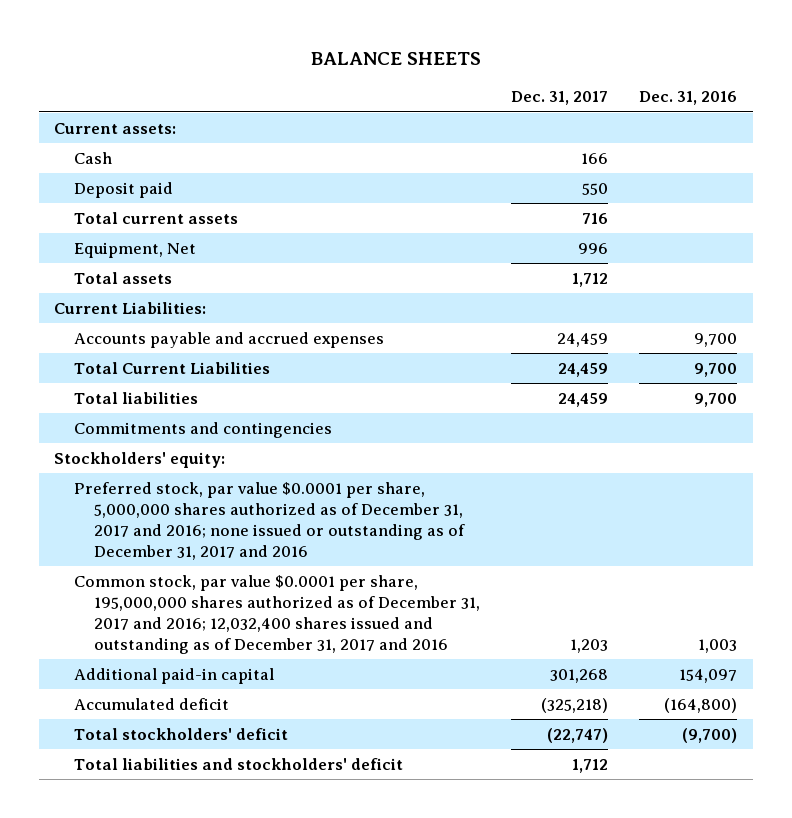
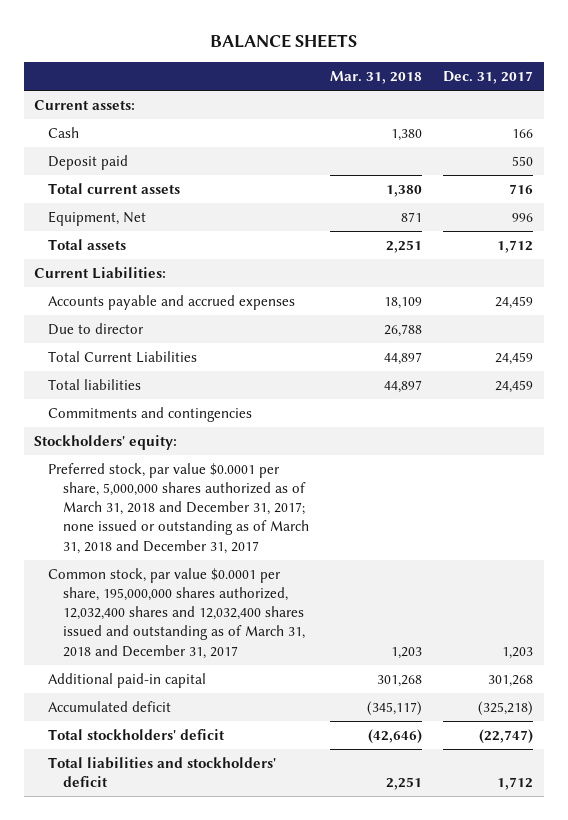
- | Dec. 31, 2017 | Dec. 31, 2016
+ | Mar. 31, 2018 | Dec. 31, 2017
+ Due to director | 26,788 |
- Preferred stock, par value $0.0001 per share, 5,000,000 shares authorized as of December 31, 2017 and 2016; none issued or outstanding as of December 31, 2017 and 2016
- Common stock, par value $0.0001 per share, 195,000,000 shares authorized as of December 31, 2017 and 2016; 12,032,400 shares issued and outstanding as of December 31, 2017 and 2016 | 1,203 | 1,003
+ Preferred stock, par value $0.0001 per share, 5,000,000 shares authorized as of March 31, 2018 and December 31, 2017; none issued or outstanding as of March 31, 2018 and December 31, 2017
+ Common stock, par value $0.0001 per share, 195,000,000 shares authorized, 12,032,400 shares and 12,032,400 shares issued and outstanding as of March 31, 2018 and December 31, 2017 | 1,203 | 1,203

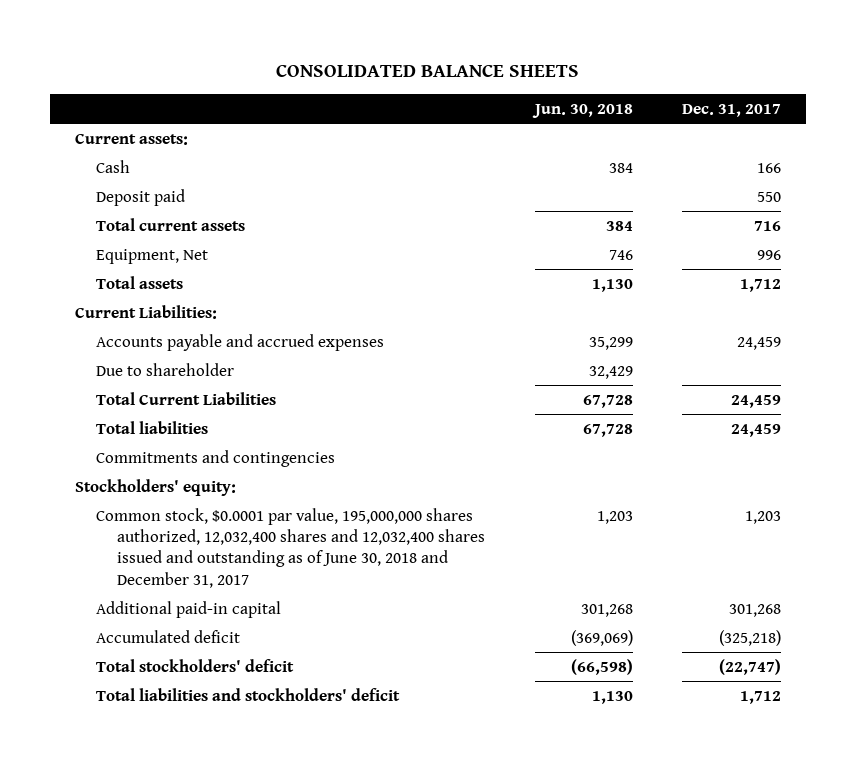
- BALANCE SHEETS
+ CONSOLIDATED BALANCE SHEETS
- | Mar. 31, 2018 | Dec. 31, 2017
+ | Jun. 30, 2018 | Dec. 31, 2017
- Due to director | 26,788 |
+ Due to shareholder | 32,429 |
- Preferred stock, par value $0.0001 per share, 5,000,000 shares authorized as of March 31, 2018 and December 31, 2017; none issued or outstanding as of March 31, 2018 and December 31, 2017
- Common stock, par value $0.0001 per share, 195,000,000 shares authorized, 12,032,400 shares and 12,032,400 shares issued and outstanding as of March 31, 2018 and December 31, 2017 | 1,203 | 1,203
+ Common stock, $0.0001 par value, 195,000,000 shares authorized, 12,032,400 shares and 12,032,400 shares issued and outstanding as of June 30, 2018 and December 31, 2017 | 1,203 | 1,203

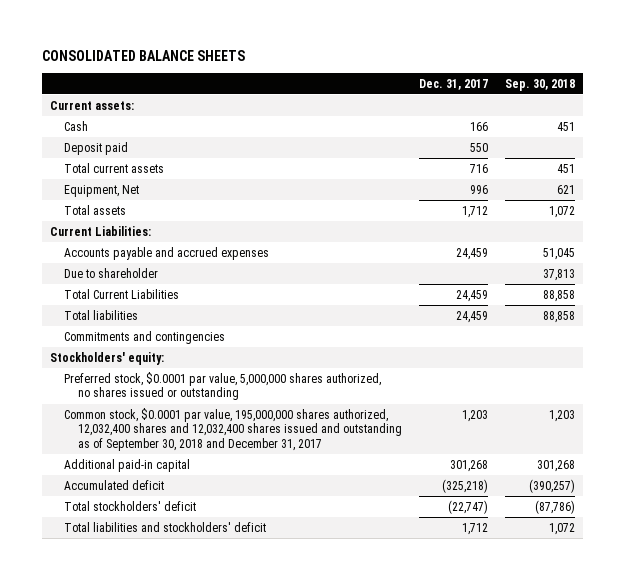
- | Jun. 30, 2018 | Dec. 31, 2017
+ | Dec. 31, 2017 | Sep. 30, 2018
- Common stock, $0.0001 par value, 195,000,000 shares authorized, 12,032,400 shares and 12,032,400 shares issued and outstanding as of June 30, 2018 and December 31, 2017 | 1,203 | 1,203
+ Preferred stock, $0.0001 par value, 5,000,000 shares authorized, no shares issued or outstanding
+ Common stock, $0.0001 par value, 195,000,000 shares authorized, 12,032,400 shares and 12,032,400 shares issued and outstanding as of September 30, 2018 and December 31, 2017 | 1,203 | 1,203

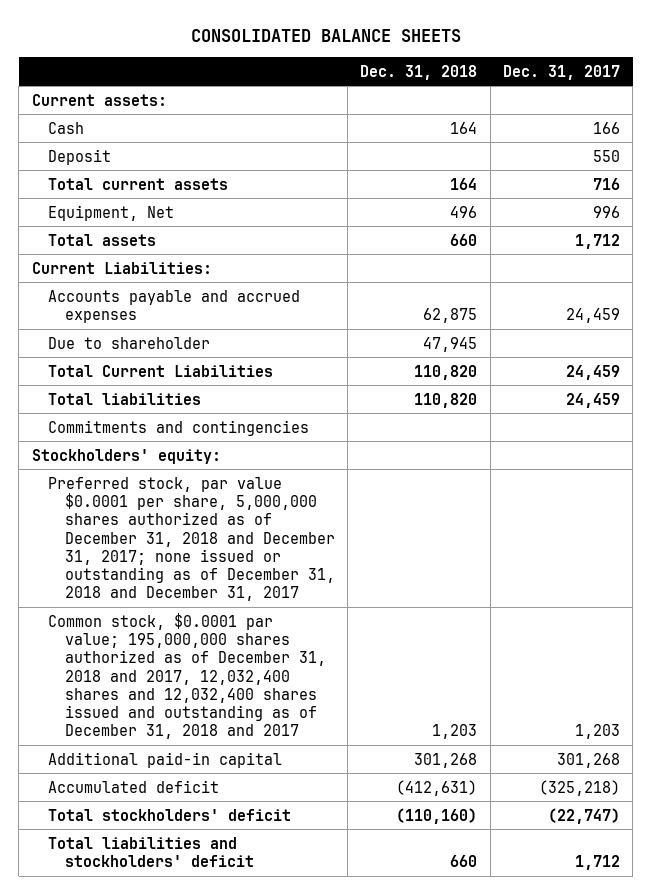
- | Dec. 31, 2017 | Sep. 30, 2018
+ | Dec. 31, 2018 | Dec. 31, 2017
- Deposit paid | 550 |
+ Deposit | | 550
- Preferred stock, $0.0001 par value, 5,000,000 shares authorized, no shares issued or outstanding
- Common stock, $0.0001 par value, 195,000,000 shares authorized, 12,032,400 shares and 12,032,400 shares issued and outstanding as of September 30, 2018 and December 31, 2017 | 1,203 | 1,203
+ Preferred stock, par value $0.0001 per share, 5,000,000 shares authorized as of December 31, 2018 and December 31, 2017; none issued or outstanding as of December 31, 2018 and December 31, 2017
+ Common stock, $0.0001 par value; 195,000,000 shares authorized as of December 31, 2018 and 2017, 12,032,400 shares and 12,032,400 shares issued and outstanding as of December 31, 2018 and 2017 | 1,203 | 1,203

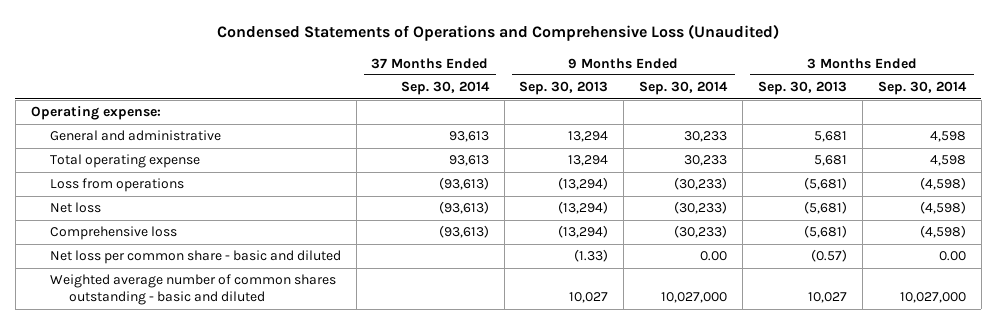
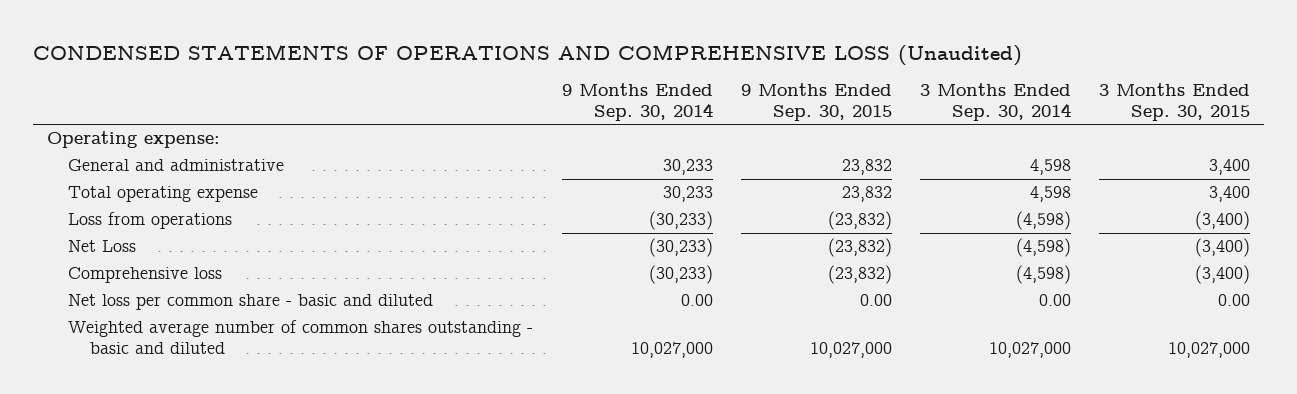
- Condensed Statements of Operations and Comprehensive Loss (Unaudited)
+ CONDENSED STATEMENTS OF OPERATIONS AND COMPREHENSIVE LOSS (Unaudited)
- | 37 Months Ended Sep. 30, 2014 | 9 Months Ended Sep. 30, 2013 | 9 Months Ended Sep. 30, 2014 | 3 Months Ended Sep. 30, 2013 | 3 Months Ended Sep. 30, 2014
+ | 9 Months Ended Sep. 30, 2014 | 9 Months Ended Sep. 30, 2015 | 3 Months Ended Sep. 30, 2014 | 3 Months Ended Sep. 30, 2015
- Net loss | (93,613) | (13,294) | (30,233) | (5,681) | (4,598)
+ Net Loss | (30,233) | (23,832) | (4,598) | (3,400)

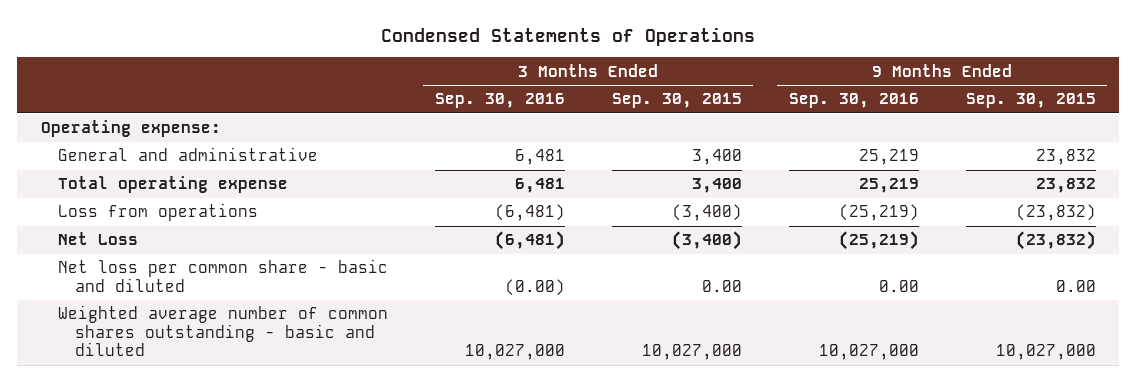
- CONDENSED STATEMENTS OF OPERATIONS AND COMPREHENSIVE LOSS (Unaudited)
+ Condensed Statements of Operations
- | 9 Months Ended Sep. 30, 2014 | 9 Months Ended Sep. 30, 2015 | 3 Months Ended Sep. 30, 2014 | 3 Months Ended Sep. 30, 2015
+ | 3 Months Ended Sep. 30, 2016 | 3 Months Ended Sep. 30, 2015 | 9 Months Ended Sep. 30, 2016 | 9 Months Ended Sep. 30, 2015
- Comprehensive loss | (30,233) | (23,832) | (4,598) | (3,400)

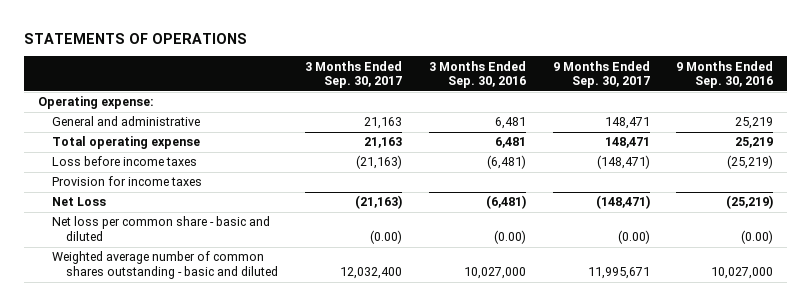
- Condensed Statements of Operations
+ STATEMENTS OF OPERATIONS
- | 3 Months Ended Sep. 30, 2016 | 3 Months Ended Sep. 30, 2015 | 9 Months Ended Sep. 30, 2016 | 9 Months Ended Sep. 30, 2015
+ | 3 Months Ended Sep. 30, 2017 | 3 Months Ended Sep. 30, 2016 | 9 Months Ended Sep. 30, 2017 | 9 Months Ended Sep. 30, 2016
- Loss from operations | (6,481) | (3,400) | (25,219) | (23,832)
+ Loss before income taxes | (21,163) | (6,481) | (148,471) | (25,219)
+ Provision for income taxes
- Net loss per common share - basic and diluted | (0.00) | 0.00 | 0.00 | 0.00
+ Net loss per common share - basic and diluted | (0.00) | (0.00) | (0.00) | (0.00)

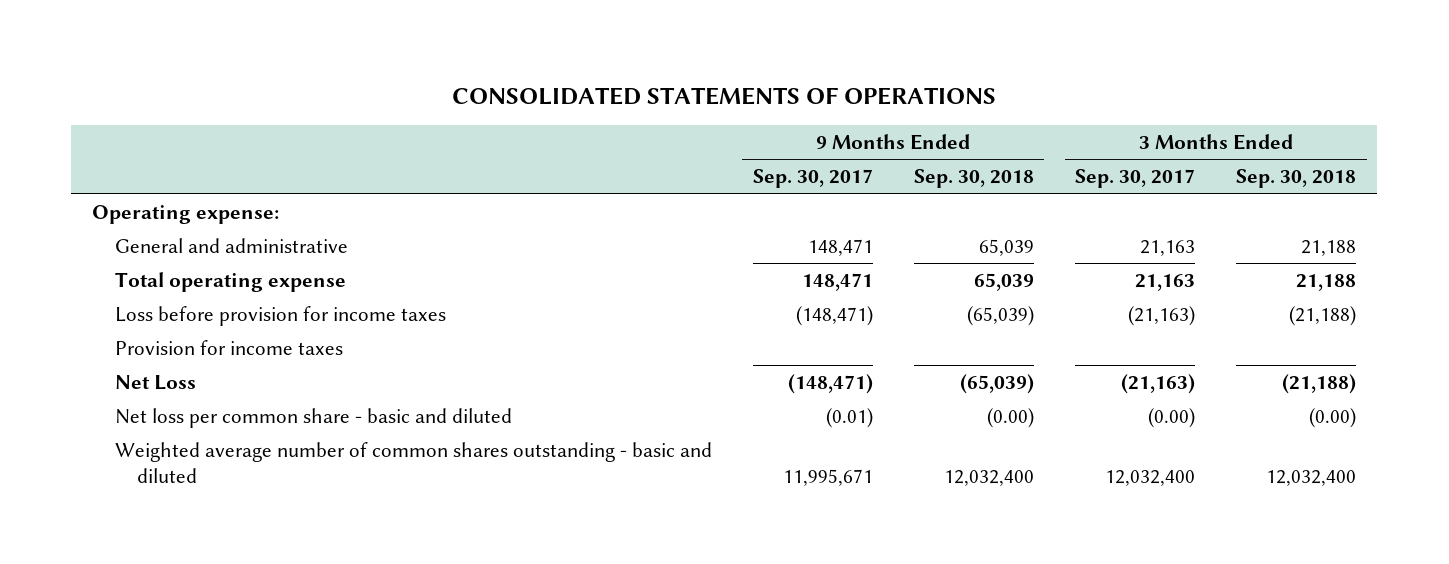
- STATEMENTS OF OPERATIONS
+ CONSOLIDATED STATEMENTS OF OPERATIONS
- | 3 Months Ended Sep. 30, 2017 | 3 Months Ended Sep. 30, 2016 | 9 Months Ended Sep. 30, 2017 | 9 Months Ended Sep. 30, 2016
+ | 9 Months Ended Sep. 30, 2017 | 9 Months Ended Sep. 30, 2018 | 3 Months Ended Sep. 30, 2017 | 3 Months Ended Sep. 30, 2018
- Loss before income taxes | (21,163) | (6,481) | (148,471) | (25,219)
+ Loss before provision for income taxes | (148,471) | (65,039) | (21,163) | (21,188)
- Net loss per common share - basic and diluted | (0.00) | (0.00) | (0.00) | (0.00)
+ Net loss per common share - basic and diluted | (0.01) | (0.00) | (0.00) | (0.00)

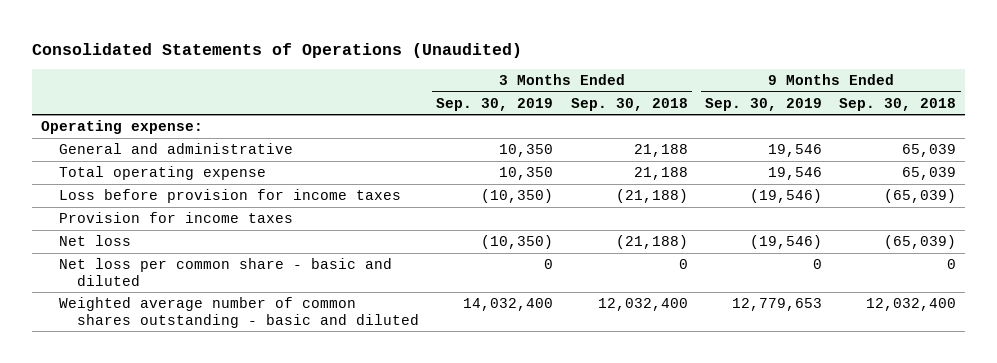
- CONSOLIDATED STATEMENTS OF OPERATIONS
+ Consolidated Statements of Operations (Unaudited)
- | 9 Months Ended Sep. 30, 2017 | 9 Months Ended Sep. 30, 2018 | 3 Months Ended Sep. 30, 2017 | 3 Months Ended Sep. 30, 2018
+ | 3 Months Ended Sep. 30, 2019 | 3 Months Ended Sep. 30, 2018 | 9 Months Ended Sep. 30, 2019 | 9 Months Ended Sep. 30, 2018
- Net Loss | (148,471) | (65,039) | (21,163) | (21,188)
- Net loss per common share - basic and diluted | (0.01) | (0.00) | (0.00) | (0.00)
+ Net loss | (10,350) | (21,188) | (19,546) | (65,039)
+ Net loss per common share - basic and diluted | 0 | 0 | 0 | 0

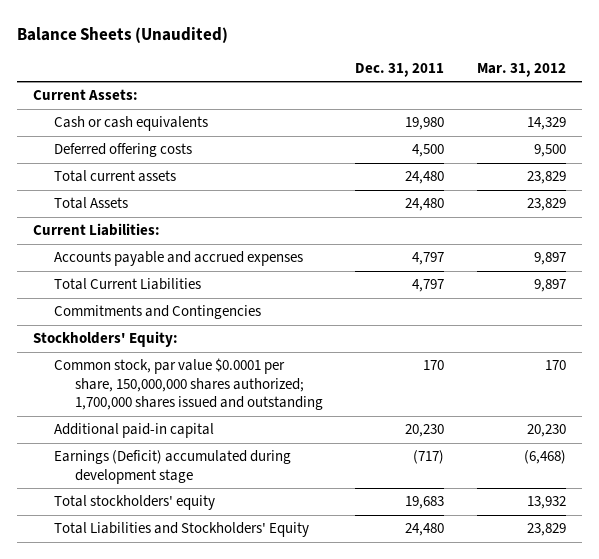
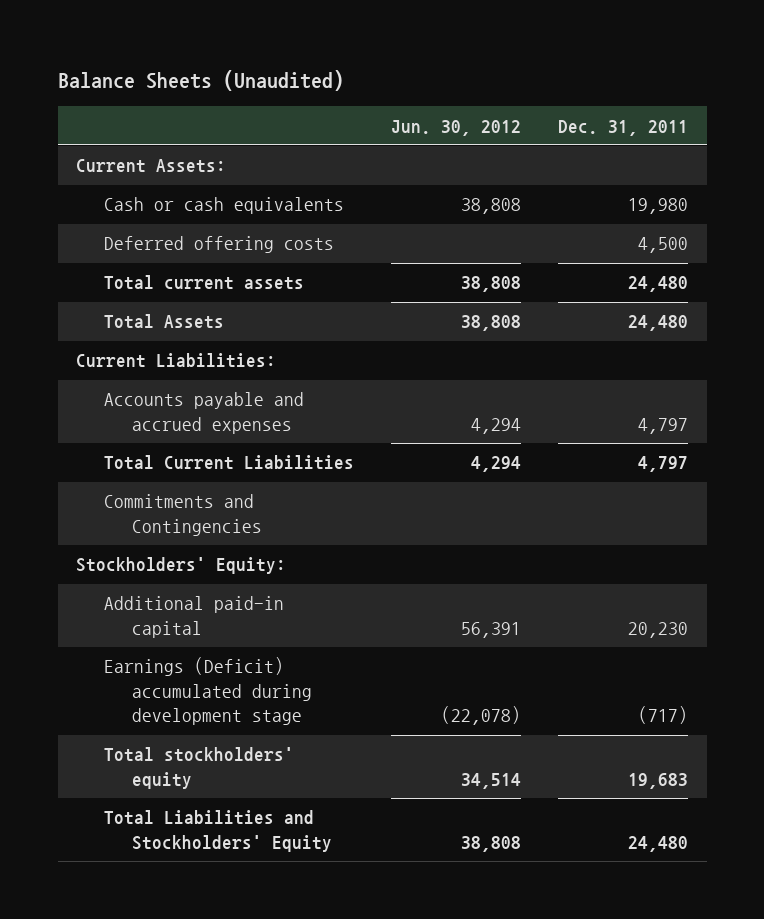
- | Dec. 31, 2011 | Mar. 31, 2012
+ | Jun. 30, 2012 | Dec. 31, 2011
- Common stock, par value $0.0001 per share, 150,000,000 shares authorized; 1,700,000 shares issued and outstanding | 170 | 170

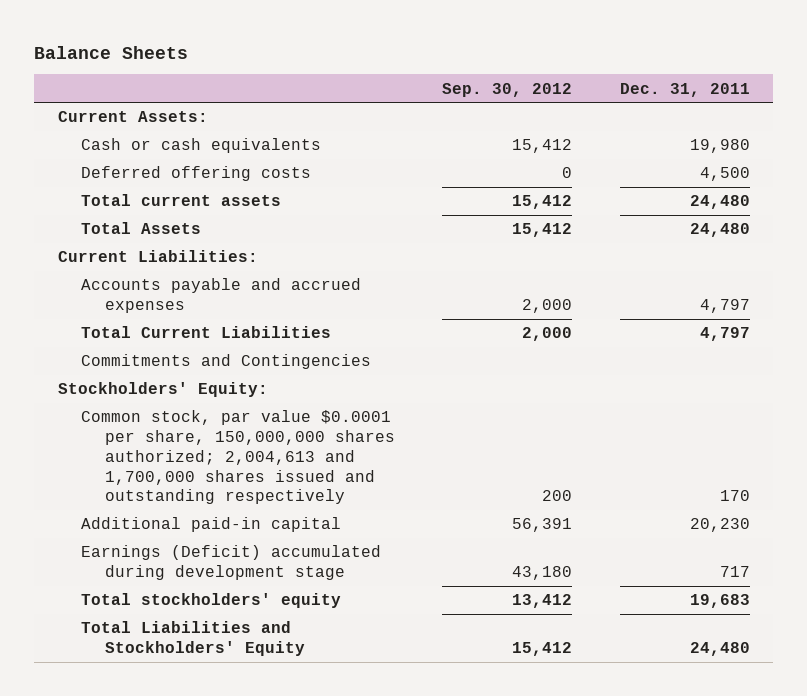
- Balance Sheets (Unaudited)
+ Balance Sheets
- | Jun. 30, 2012 | Dec. 31, 2011
+ | Sep. 30, 2012 | Dec. 31, 2011
+ Common stock, par value $0.0001 per share, 150,000,000 shares authorized; 2,004,613 and 1,700,000 shares issued and outstanding respectively | 200 | 170
- Earnings (Deficit) accumulated during development stage | (22,078) | (717)
+ Earnings (Deficit) accumulated during development stage | 43,180 | 717

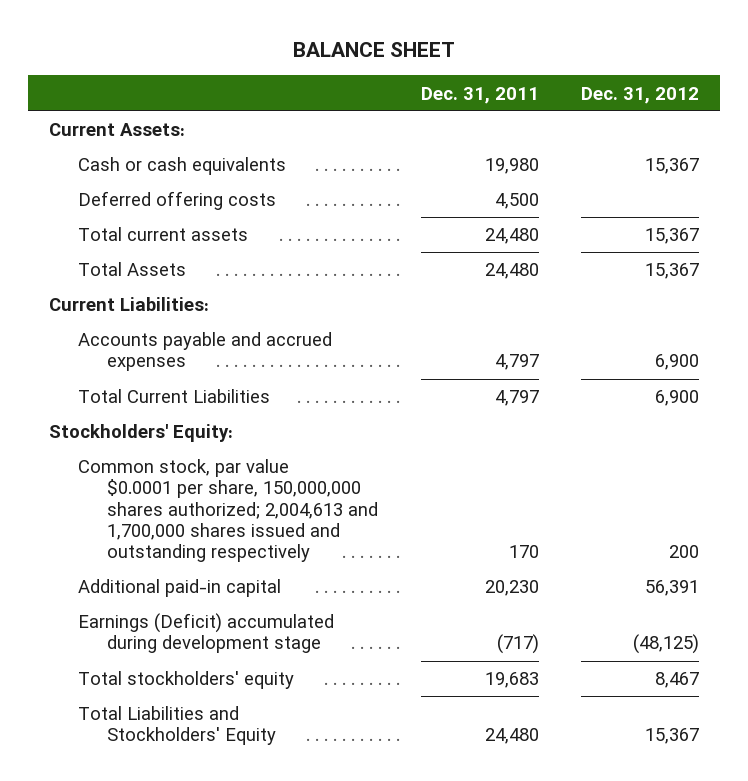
- Balance Sheets
+ BALANCE SHEET
- | Sep. 30, 2012 | Dec. 31, 2011
+ | Dec. 31, 2011 | Dec. 31, 2012
- Commitments and Contingencies
- Earnings (Deficit) accumulated during development stage | 43,180 | 717
+ Earnings (Deficit) accumulated during development stage | (717) | (48,125)

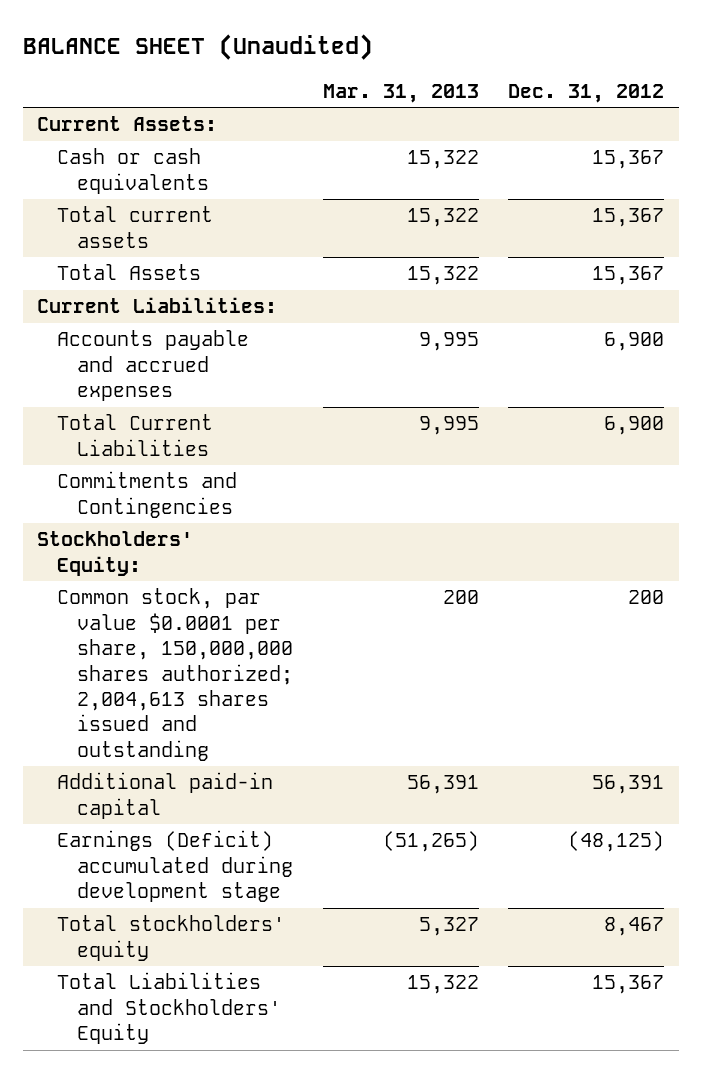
- BALANCE SHEET
+ BALANCE SHEET (Unaudited)
- | Dec. 31, 2011 | Dec. 31, 2012
+ | Mar. 31, 2013 | Dec. 31, 2012
- Deferred offering costs | 4,500 |
+ Commitments and Contingencies
- Common stock, par value $0.0001 per share, 150,000,000 shares authorized; 2,004,613 and 1,700,000 shares issued and outstanding respectively | 170 | 200
+ Common stock, par value $0.0001 per share, 150,000,000 shares authorized; 2,004,613 shares issued and outstanding | 200 | 200

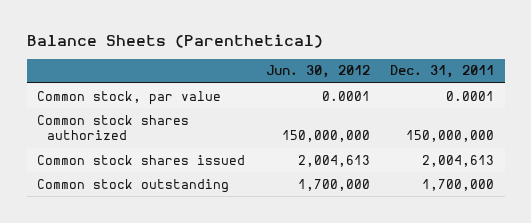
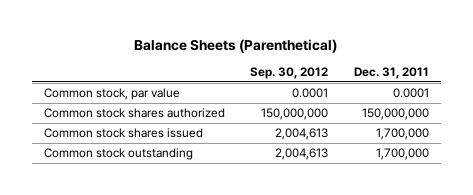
- | Jun. 30, 2012 | Dec. 31, 2011
+ | Sep. 30, 2012 | Dec. 31, 2011
- Common stock shares issued | 2,004,613 | 2,004,613
+ Common stock shares issued | 2,004,613 | 1,700,000

